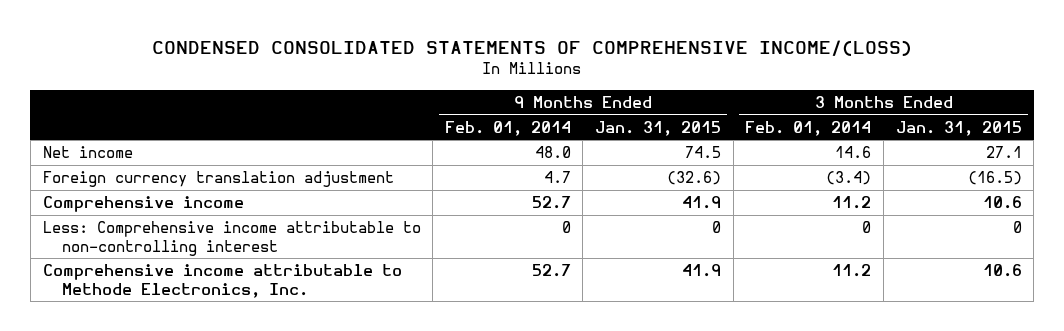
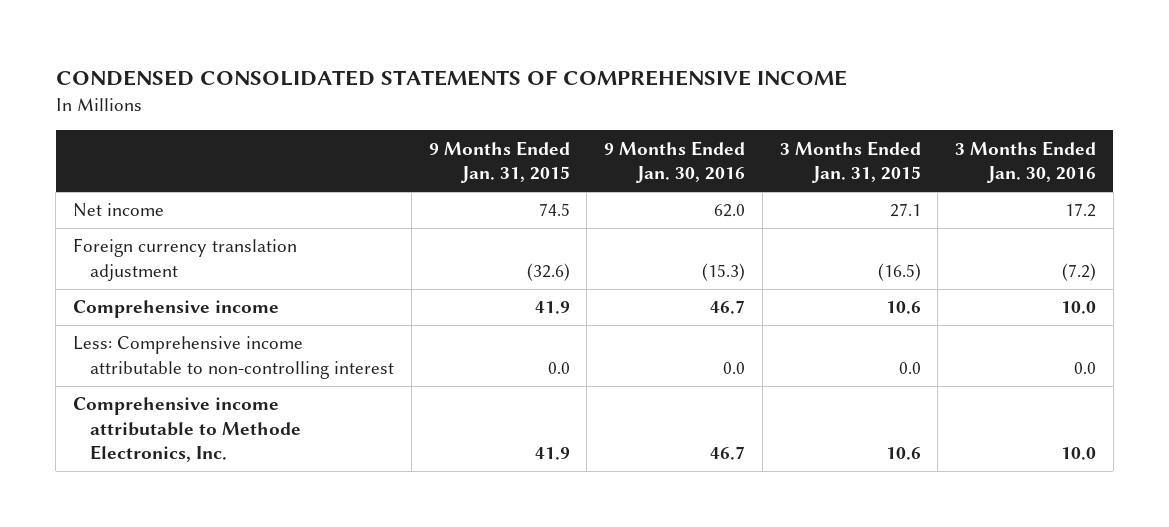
- CONDENSED CONSOLIDATED STATEMENTS OF COMPREHENSIVE INCOME/(LOSS)
+ CONDENSED CONSOLIDATED STATEMENTS OF COMPREHENSIVE INCOME
- | 9 Months Ended Feb. 01, 2014 | 9 Months Ended Jan. 31, 2015 | 3 Months Ended Feb. 01, 2014 | 3 Months Ended Jan. 31, 2015
+ | 9 Months Ended Jan. 31, 2015 | 9 Months Ended Jan. 30, 2016 | 3 Months Ended Jan. 31, 2015 | 3 Months Ended Jan. 30, 2016
- Less: Comprehensive income attributable to non-controlling interest | 0 | 0 | 0 | 0
+ Less: Comprehensive income attributable to non-controlling interest | 0.0 | 0.0 | 0.0 | 0.0

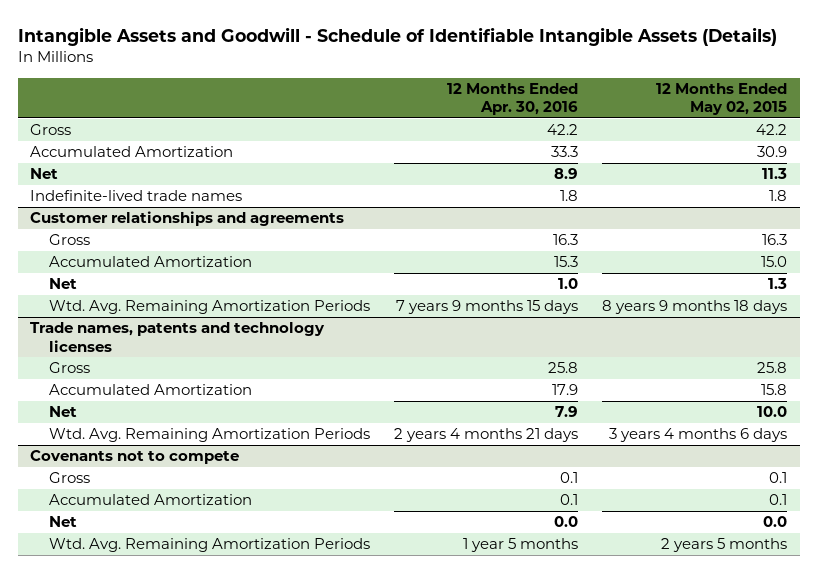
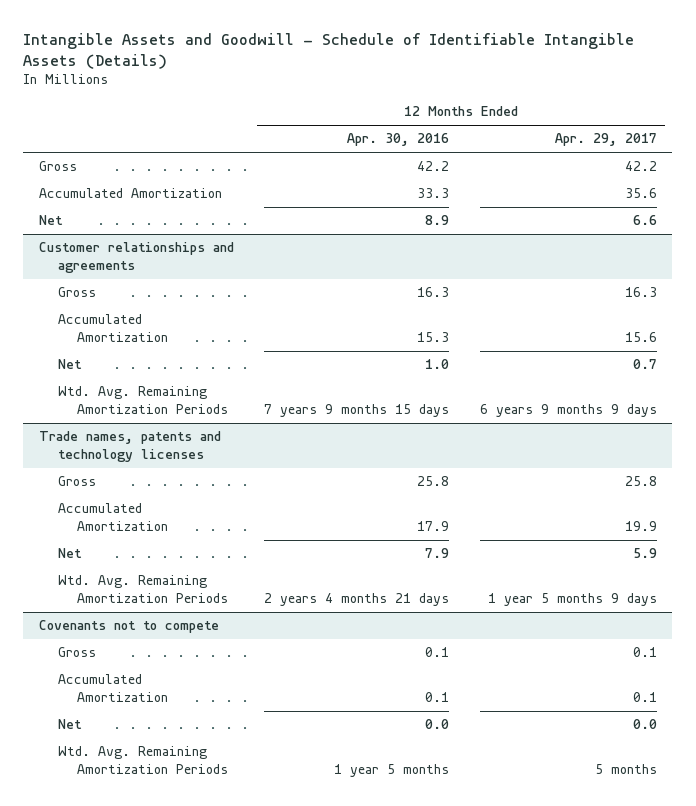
- | 12 Months Ended Apr. 30, 2016 | 12 Months Ended May 02, 2015
+ | 12 Months Ended Apr. 30, 2016 | 12 Months Ended Apr. 29, 2017
- Indefinite-lived trade names | 1.8 | 1.8

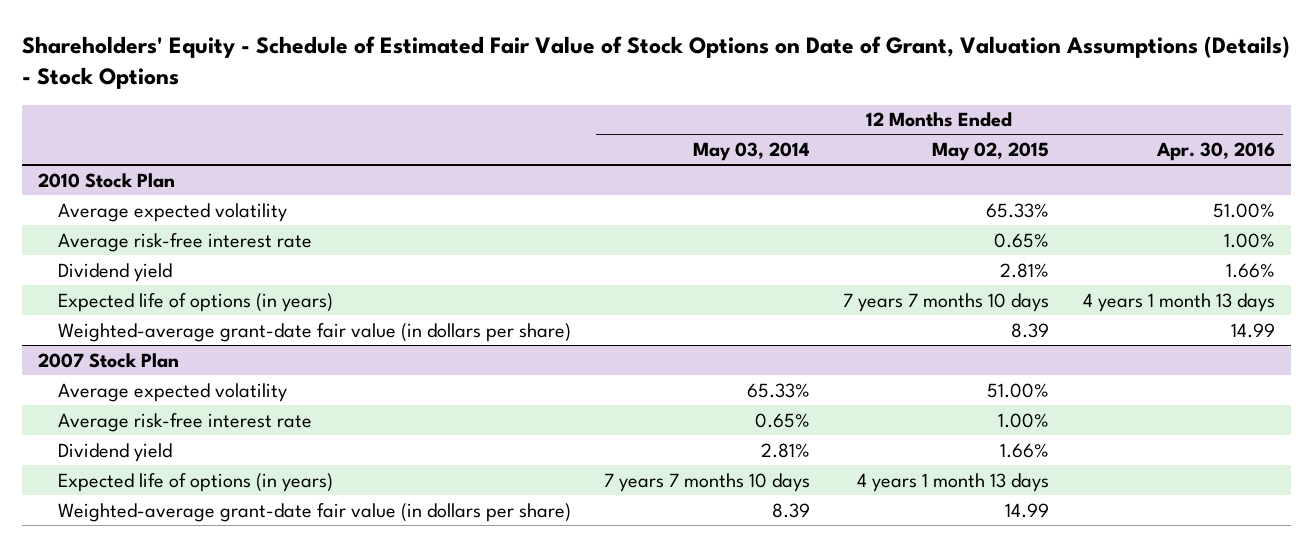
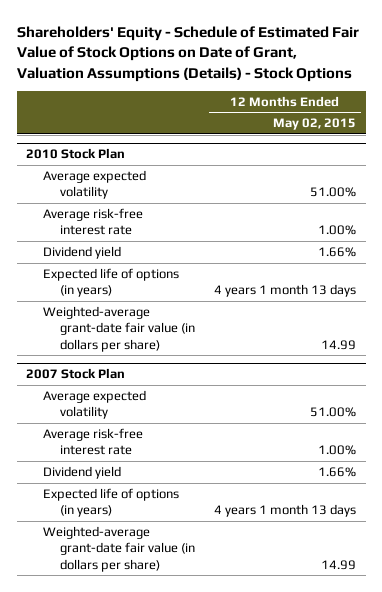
- | 12 Months Ended May 03, 2014 | 12 Months Ended May 02, 2015 | 12 Months Ended Apr. 30, 2016
+ | 12 Months Ended May 02, 2015
@ 2010 Stock Plan
- Average expected volatility | | 65.33% | 51.00%
- Average risk-free interest rate | | 0.65% | 1.00%
- Dividend yield | | 2.81% | 1.66%
- Expected life of options (in years) | | 7 years 7 months 10 days | 4 years 1 month 13 days
- Weighted-average grant-date fair value (in dollars per share) | | 8.39 | 14.99
+ Average expected volatility | 51.00%
+ Average risk-free interest rate | 1.00%
+ Dividend yield | 1.66%
+ Expected life of options (in years) | 4 years 1 month 13 days
+ Weighted-average grant-date fair value (in dollars per share) | 14.99

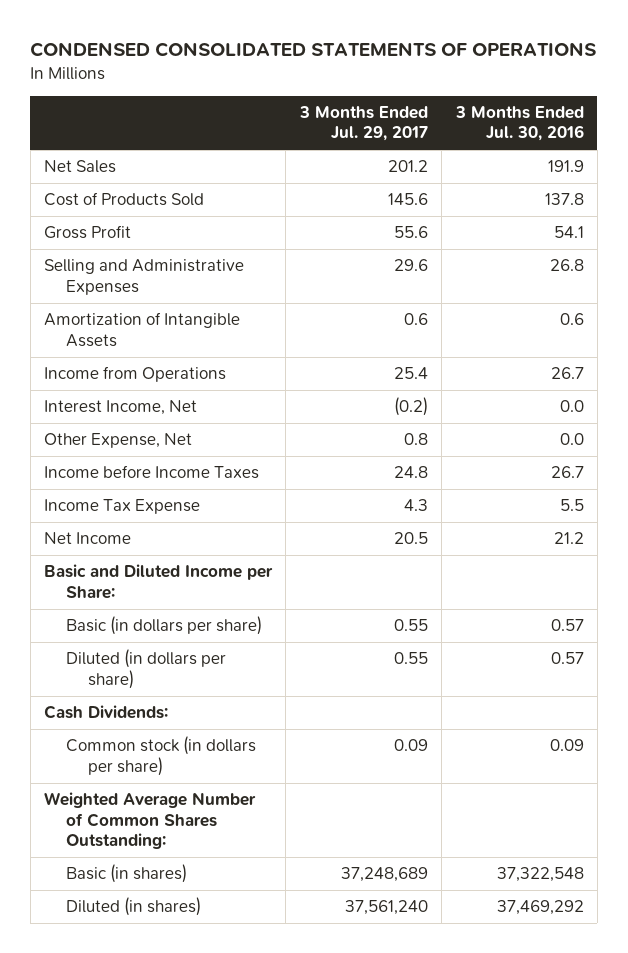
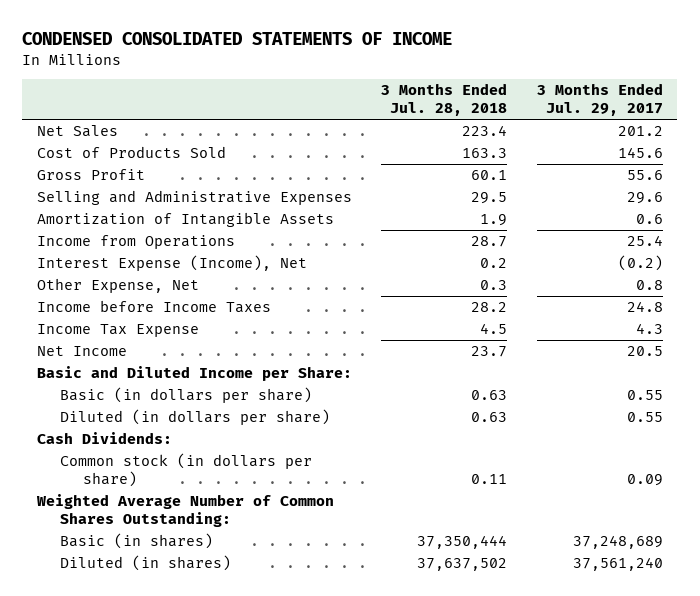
- CONDENSED CONSOLIDATED STATEMENTS OF OPERATIONS
+ CONDENSED CONSOLIDATED STATEMENTS OF INCOME
- | 3 Months Ended Jul. 29, 2017 | 3 Months Ended Jul. 30, 2016
+ | 3 Months Ended Jul. 28, 2018 | 3 Months Ended Jul. 29, 2017
- Interest Income, Net | (0.2) | 0.0
+ Interest Expense (Income), Net | 0.2 | (0.2)

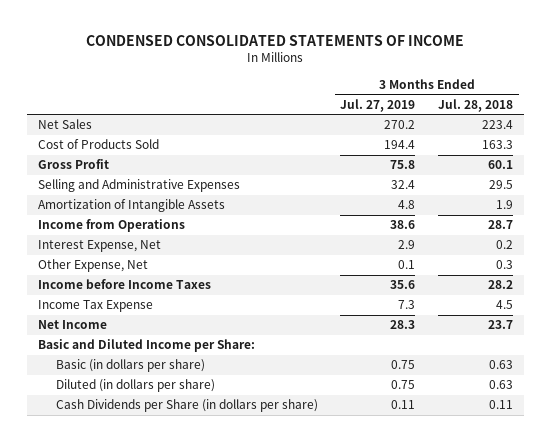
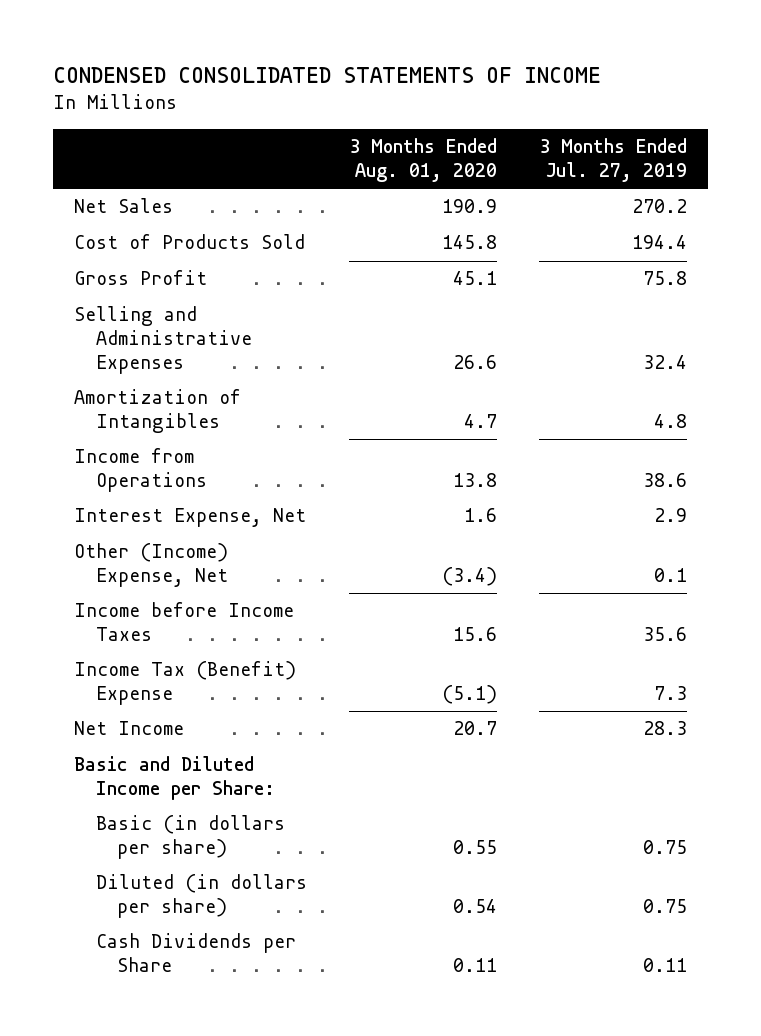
- | 3 Months Ended Jul. 27, 2019 | 3 Months Ended Jul. 28, 2018
+ | 3 Months Ended Aug. 01, 2020 | 3 Months Ended Jul. 27, 2019
- Amortization of Intangible Assets | 4.8 | 1.9
+ Amortization of Intangibles | 4.7 | 4.8
- Other Expense, Net | 0.1 | 0.3
+ Other (Income) Expense, Net | (3.4) | 0.1
- Income Tax Expense | 7.3 | 4.5
+ Income Tax (Benefit) Expense | (5.1) | 7.3
- Cash Dividends per Share (in dollars per share) | 0.11 | 0.11
+ Cash Dividends per Share | 0.11 | 0.11

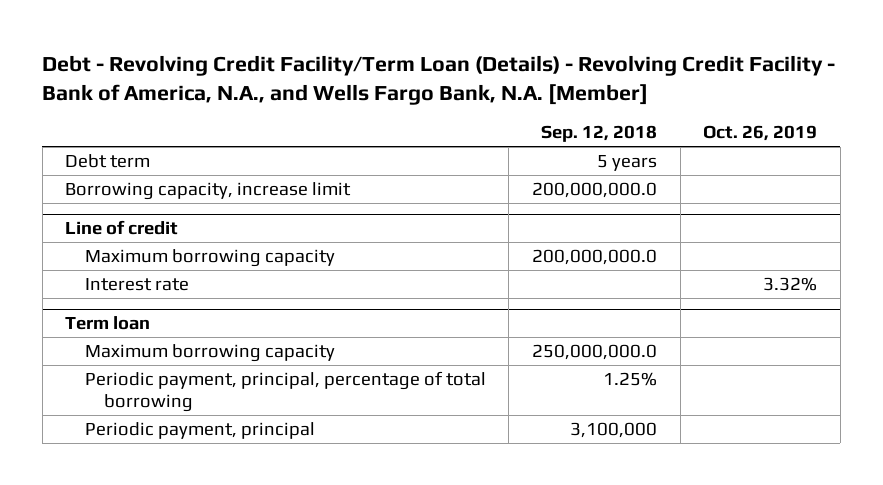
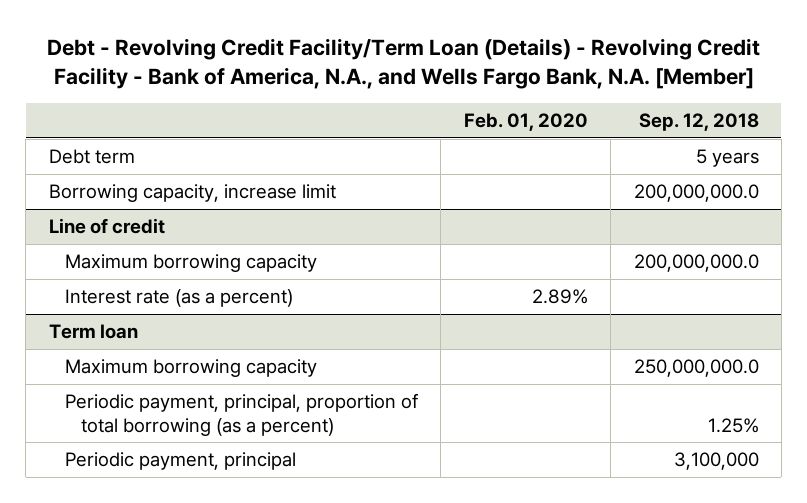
- | Sep. 12, 2018 | Oct. 26, 2019
+ | Feb. 01, 2020 | Sep. 12, 2018
@ Line of credit
- Interest rate | | 3.32%
+ Interest rate (as a percent) | 2.89% |
@ Term loan
- Periodic payment, principal, percentage of total borrowing | 1.25% |
+ Periodic payment, principal, proportion of total borrowing (as a percent) | | 1.25%

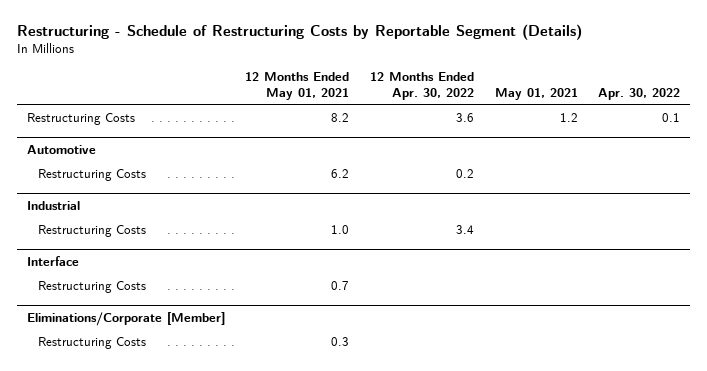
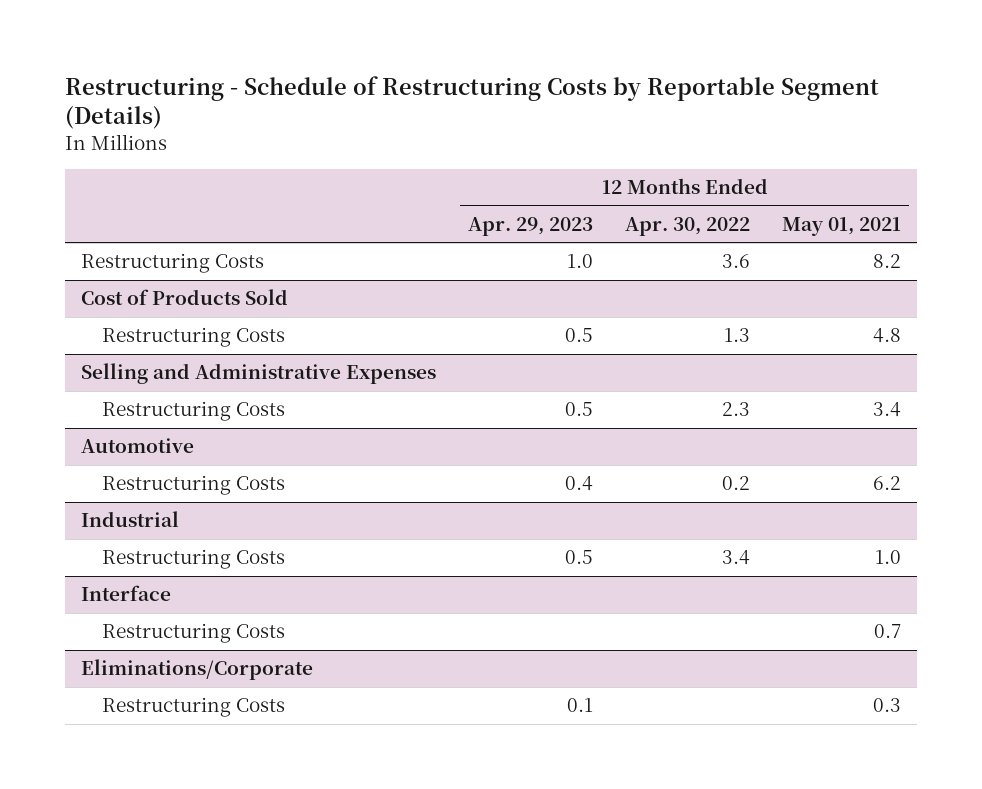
- | 12 Months Ended May 01, 2021 | 12 Months Ended Apr. 30, 2022 | May 01, 2021 | Apr. 30, 2022
+ | 12 Months Ended Apr. 29, 2023 | 12 Months Ended Apr. 30, 2022 | 12 Months Ended May 01, 2021
+ Cost of Products Sold
+ Restructuring Costs | 0.5 | 1.3 | 4.8
+ Selling and Administrative Expenses
+ Restructuring Costs | 0.5 | 2.3 | 3.4
- Eliminations/Corporate [Member]
+ Eliminations/Corporate

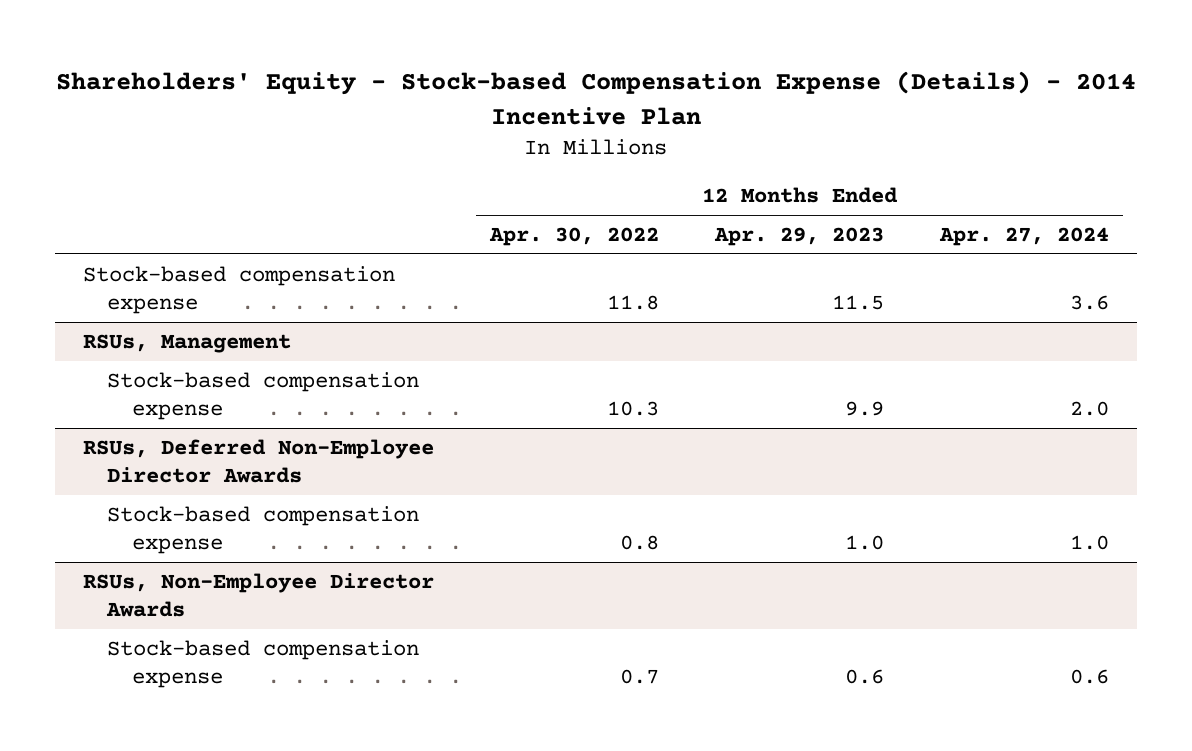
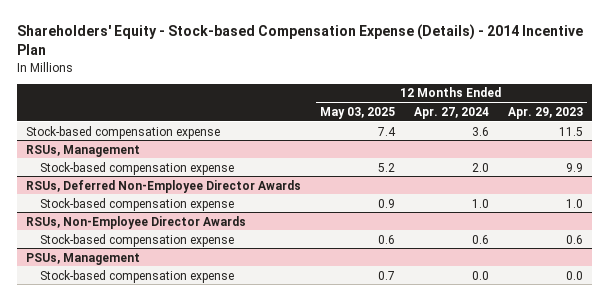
- | 12 Months Ended Apr. 30, 2022 | 12 Months Ended Apr. 29, 2023 | 12 Months Ended Apr. 27, 2024
+ | 12 Months Ended May 03, 2025 | 12 Months Ended Apr. 27, 2024 | 12 Months Ended Apr. 29, 2023
+ PSUs, Management
+ Stock-based compensation expense | 0.7 | 0.0 | 0.0

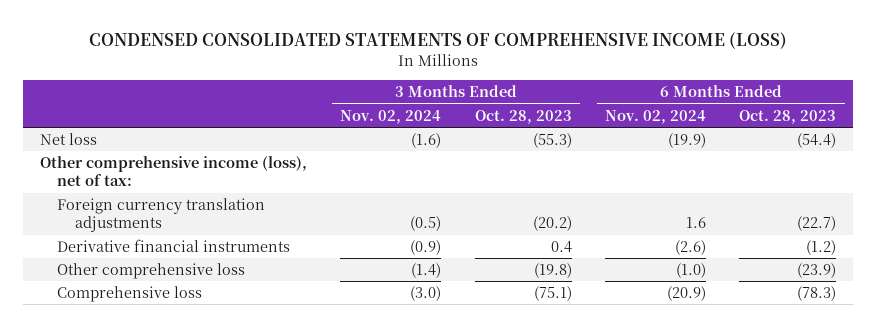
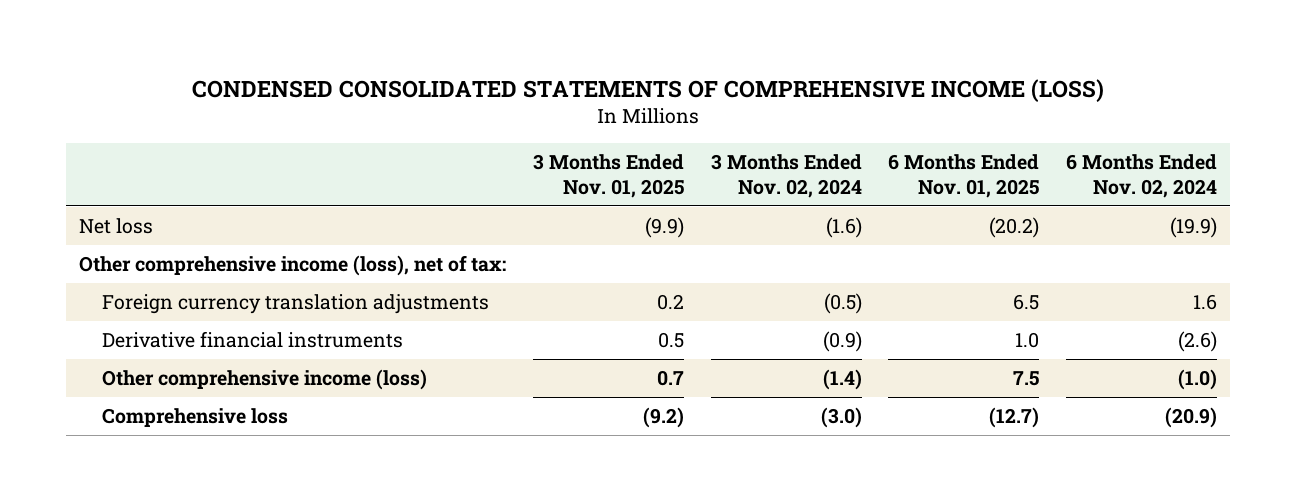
- | 3 Months Ended Nov. 02, 2024 | 3 Months Ended Oct. 28, 2023 | 6 Months Ended Nov. 02, 2024 | 6 Months Ended Oct. 28, 2023
+ | 3 Months Ended Nov. 01, 2025 | 3 Months Ended Nov. 02, 2024 | 6 Months Ended Nov. 01, 2025 | 6 Months Ended Nov. 02, 2024
- Other comprehensive loss | (1.4) | (19.8) | (1.0) | (23.9)
+ Other comprehensive income (loss) | 0.7 | (1.4) | 7.5 | (1.0)

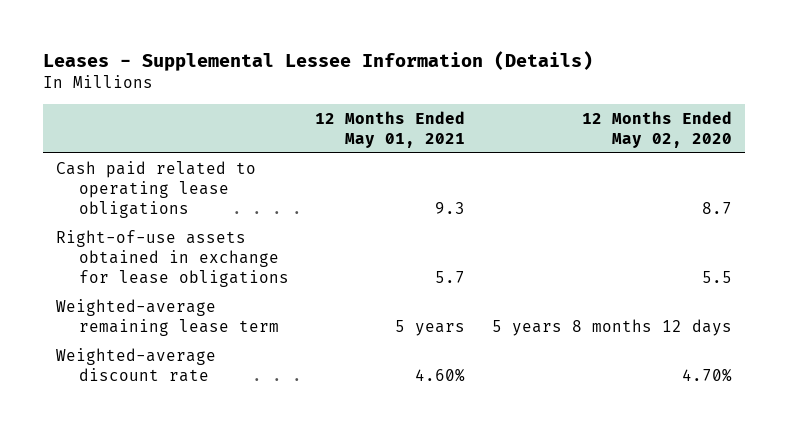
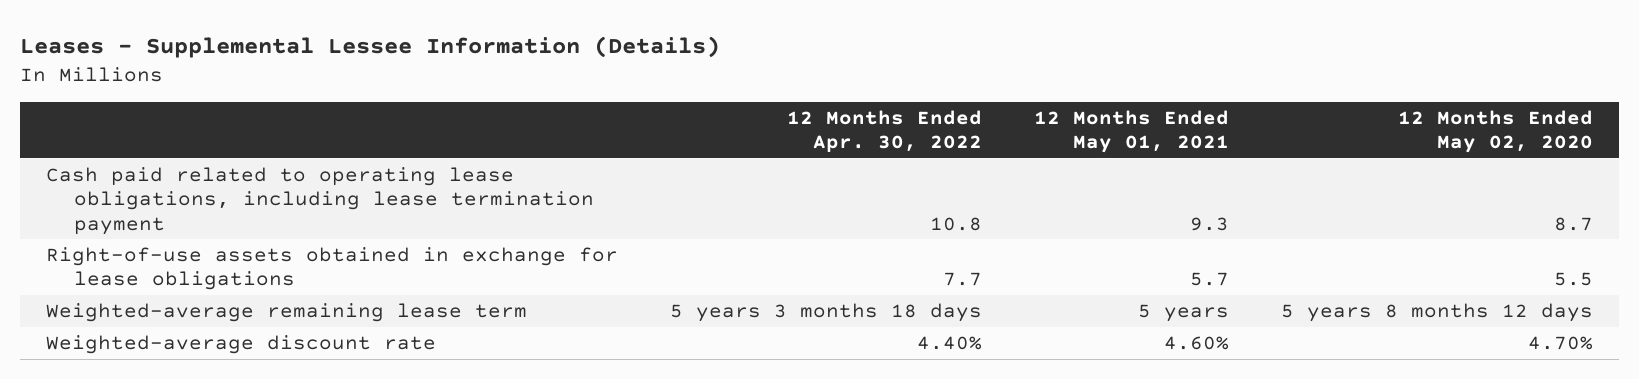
- | 12 Months Ended May 01, 2021 | 12 Months Ended May 02, 2020
+ | 12 Months Ended Apr. 30, 2022 | 12 Months Ended May 01, 2021 | 12 Months Ended May 02, 2020
- Cash paid related to operating lease obligations | 9.3 | 8.7
+ Cash paid related to operating lease obligations, including lease termination payment | 10.8 | 9.3 | 8.7

